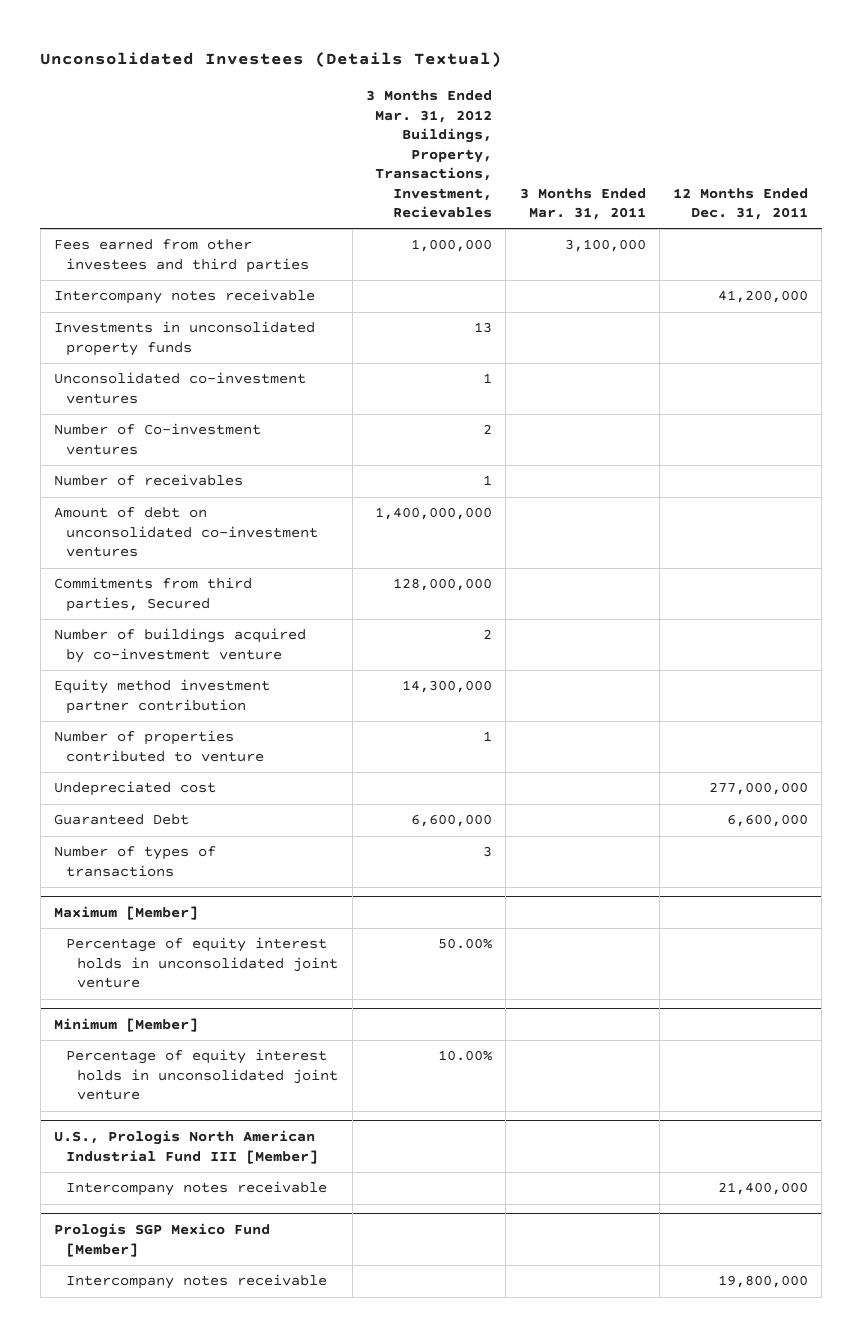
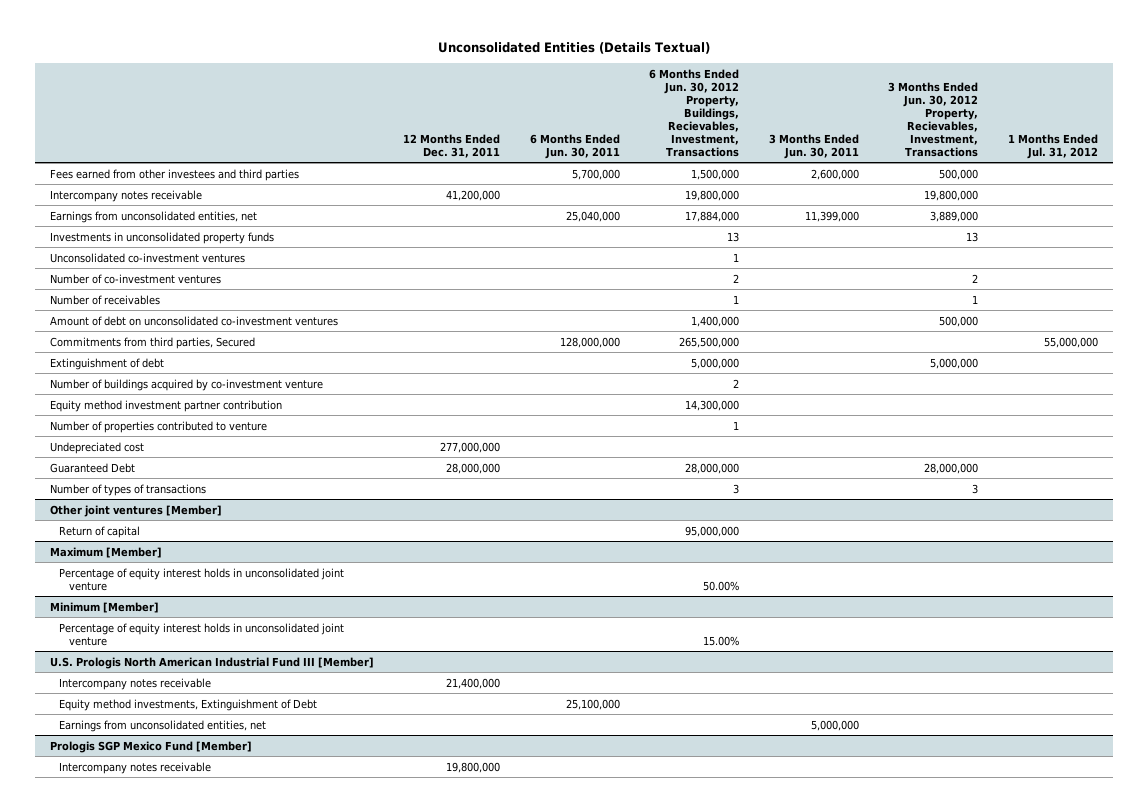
- Unconsolidated Investees (Details Textual)
+ Unconsolidated Entities (Details Textual)
- | 3 Months Ended Mar. 31, 2012 Buildings, Property, Transactions, Investment, Recievables | 3 Months Ended Mar. 31, 2011 | 12 Months Ended Dec. 31, 2011
+ | 12 Months Ended Dec. 31, 2011 | 6 Months Ended Jun. 30, 2011 | 6 Months Ended Jun. 30, 2012 Property, Buildings, Recievables, Investment, Transactions | 3 Months Ended Jun. 30, 2011 | 3 Months Ended Jun. 30, 2012 Property, Recievables, Investment, Transactions | 1 Months Ended Jul. 31, 2012
+ Earnings from unconsolidated entities, net | | 25,040,000 | 17,884,000 | 11,399,000 | 3,889,000 |
- Number of Co-investment ventures | 2 | |
+ Number of co-investment ventures | | | 2 | | 2 |
+ Extinguishment of debt | | | 5,000,000 | | 5,000,000 |
- Guaranteed Debt | 6,600,000 | | 6,600,000
+ Guaranteed Debt | 28,000,000 | | 28,000,000 | | 28,000,000 |
+ Other joint ventures [Member]
+ Return of capital | | | 95,000,000 | | |
- U.S., Prologis North American Industrial Fund III [Member]
+ U.S. Prologis North American Industrial Fund III [Member]
+ Equity method investments, Extinguishment of Debt | | 25,100,000 | | | |
+ Earnings from unconsolidated entities, net | | | | 5,000,000 | |

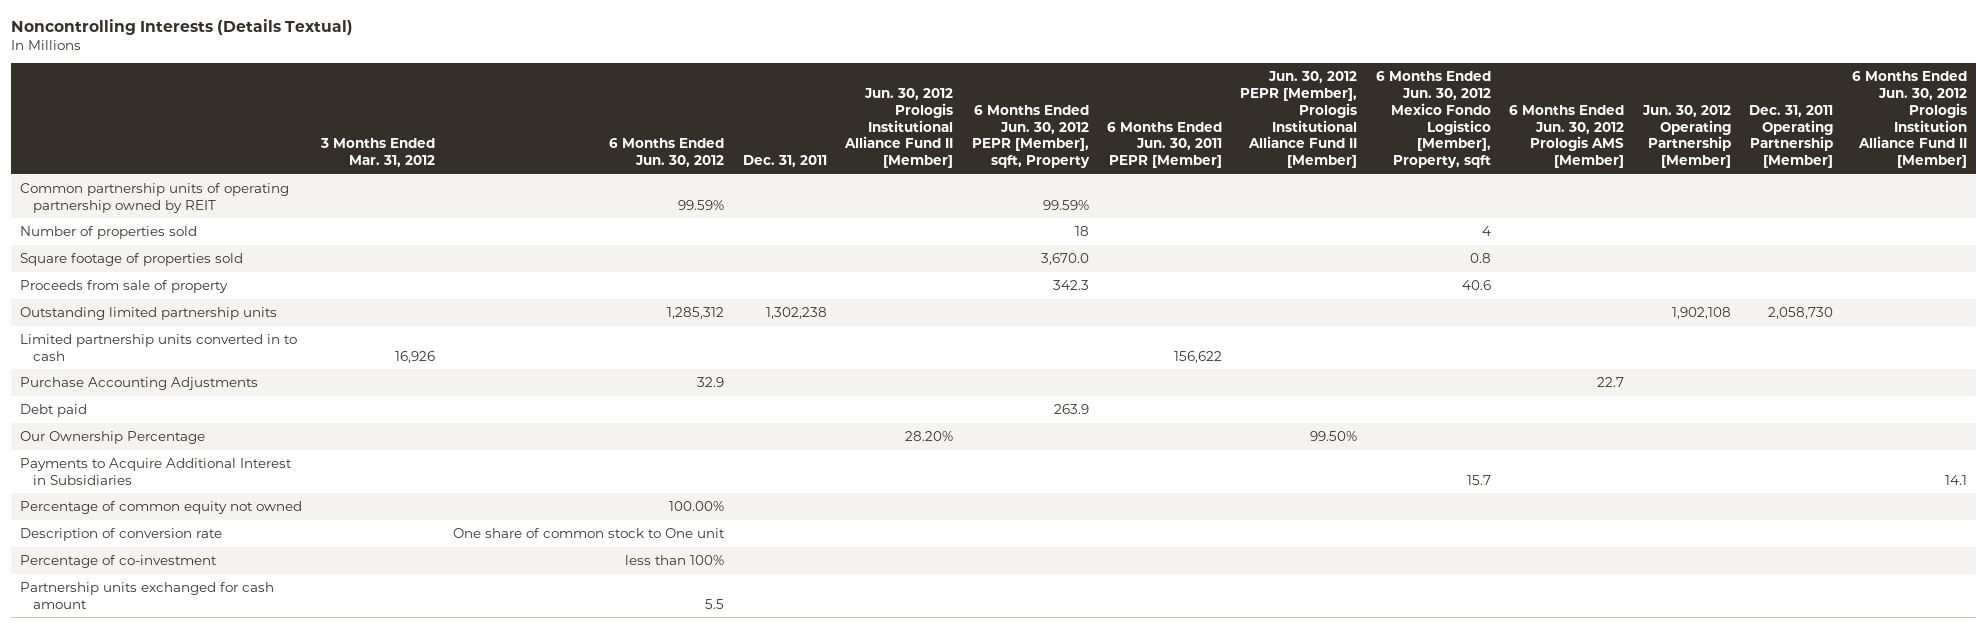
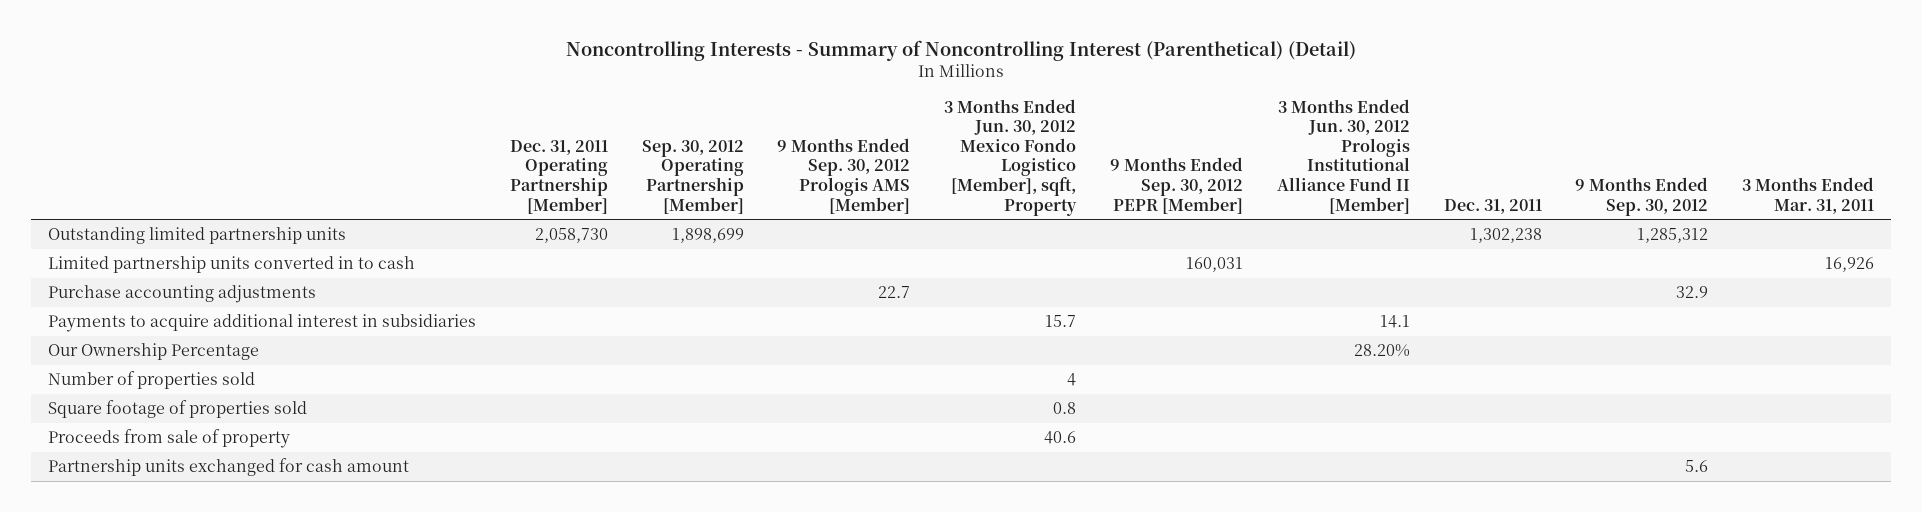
- Noncontrolling Interests (Details Textual)
+ Noncontrolling Interests - Summary of Noncontrolling Interest (Parenthetical) (Detail)
- | 3 Months Ended Mar. 31, 2012 | 6 Months Ended Jun. 30, 2012 | Dec. 31, 2011 | Jun. 30, 2012 Prologis Institutional Alliance Fund II [Member] | 6 Months Ended Jun. 30, 2012 PEPR [Member], sqft, Property | 6 Months Ended Jun. 30, 2011 PEPR [Member] | Jun. 30, 2012 PEPR [Member], Prologis Institutional Alliance Fund II [Member] | 6 Months Ended Jun. 30, 2012 Mexico Fondo Logistico [Member], Property, sqft | 6 Months Ended Jun. 30, 2012 Prologis AMS [Member] | Jun. 30, 2012 Operating Partnership [Member] | Dec. 31, 2011 Operating Partnership [Member] | 6 Months Ended Jun. 30, 2012 Prologis Institution Alliance Fund II [Member]
+ | Dec. 31, 2011 Operating Partnership [Member] | Sep. 30, 2012 Operating Partnership [Member] | 9 Months Ended Sep. 30, 2012 Prologis AMS [Member] | 3 Months Ended Jun. 30, 2012 Mexico Fondo Logistico [Member], sqft, Property | 9 Months Ended Sep. 30, 2012 PEPR [Member] | 3 Months Ended Jun. 30, 2012 Prologis Institutional Alliance Fund II [Member] | Dec. 31, 2011 | 9 Months Ended Sep. 30, 2012 | 3 Months Ended Mar. 31, 2011
- Common partnership units of operating partnership owned by REIT | | 99.59% | | | 99.59% | | | | | | |
- Purchase Accounting Adjustments | | 32.9 | | | | | | | 22.7 | | |
- Debt paid | | | | | 263.9 | | | | | | |
+ Purchase accounting adjustments | | | 22.7 | | | | | 32.9 |
+ Payments to acquire additional interest in subsidiaries | | | | 15.7 | | 14.1 | | |
- Payments to Acquire Additional Interest in Subsidiaries | | | | | | | | 15.7 | | | | 14.1
- Percentage of common equity not owned | | 100.00% | | | | | | | | | |
- Description of conversion rate | | One share of common stock to One unit | | | | | | | | | |
- Percentage of co-investment | | less than 100% | | | | | | | | | |
moved down: Number of properties sold | | | | 4 | | | | |
moved down: Square footage of properties sold | | | | 0.8 | | | | |
moved down: Proceeds from sale of property | | | | 40.6 | | | | |

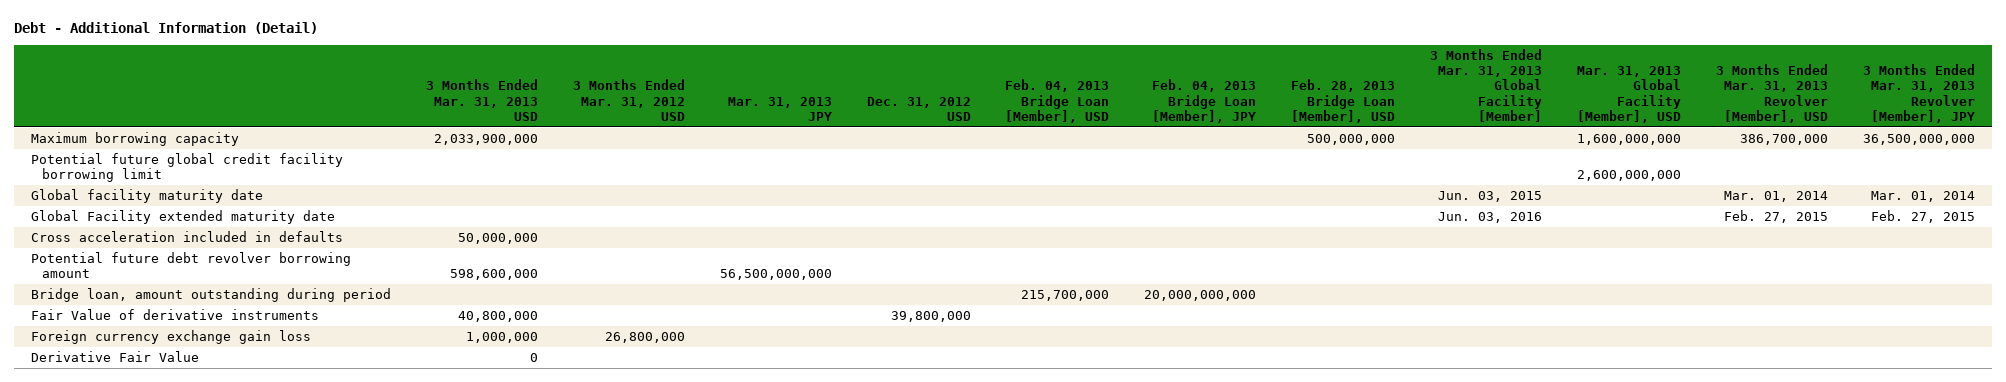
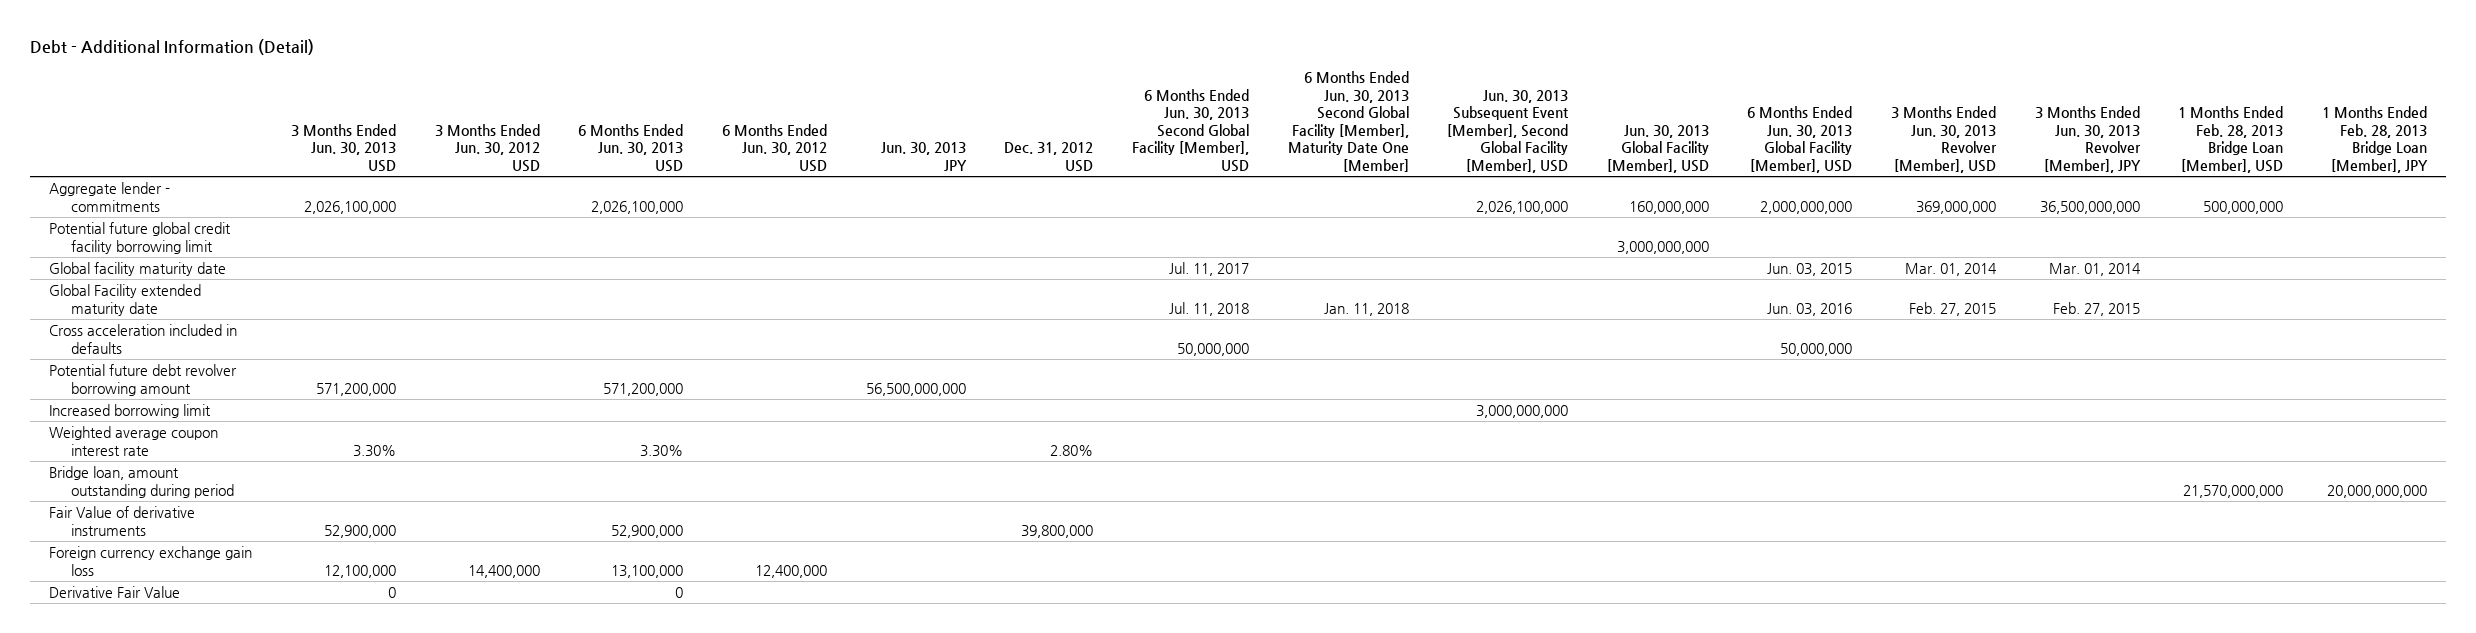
- | 3 Months Ended Mar. 31, 2013 USD | 3 Months Ended Mar. 31, 2012 USD | Mar. 31, 2013 JPY | Dec. 31, 2012 USD | Feb. 04, 2013 Bridge Loan [Member], USD | Feb. 04, 2013 Bridge Loan [Member], JPY | Feb. 28, 2013 Bridge Loan [Member], USD | 3 Months Ended Mar. 31, 2013 Global Facility [Member] | Mar. 31, 2013 Global Facility [Member], USD | 3 Months Ended Mar. 31, 2013 Revolver [Member], USD | 3 Months Ended Mar. 31, 2013 Revolver [Member], JPY
+ | 3 Months Ended Jun. 30, 2013 USD | 3 Months Ended Jun. 30, 2012 USD | 6 Months Ended Jun. 30, 2013 USD | 6 Months Ended Jun. 30, 2012 USD | Jun. 30, 2013 JPY | Dec. 31, 2012 USD | 6 Months Ended Jun. 30, 2013 Second Global Facility [Member], USD | 6 Months Ended Jun. 30, 2013 Second Global Facility [Member], Maturity Date One [Member] | Jun. 30, 2013 Subsequent Event [Member], Second Global Facility [Member], USD | Jun. 30, 2013 Global Facility [Member], USD | 6 Months Ended Jun. 30, 2013 Global Facility [Member], USD | 3 Months Ended Jun. 30, 2013 Revolver [Member], USD | 3 Months Ended Jun. 30, 2013 Revolver [Member], JPY | 1 Months Ended Feb. 28, 2013 Bridge Loan [Member], USD | 1 Months Ended Feb. 28, 2013 Bridge Loan [Member], JPY
- Maximum borrowing capacity | 2,033,900,000 | | | | | | 500,000,000 | | 1,600,000,000 | 386,700,000 | 36,500,000,000
+ Aggregate lender - commitments | 2,026,100,000 | | 2,026,100,000 | | | | | | 2,026,100,000 | 160,000,000 | 2,000,000,000 | 369,000,000 | 36,500,000,000 | 500,000,000 |
+ Increased borrowing limit | | | | | | | | | 3,000,000,000 | | | | | |
+ Weighted average coupon interest rate | 3.30% | | 3.30% | | | 2.80% | | | | | | | | |

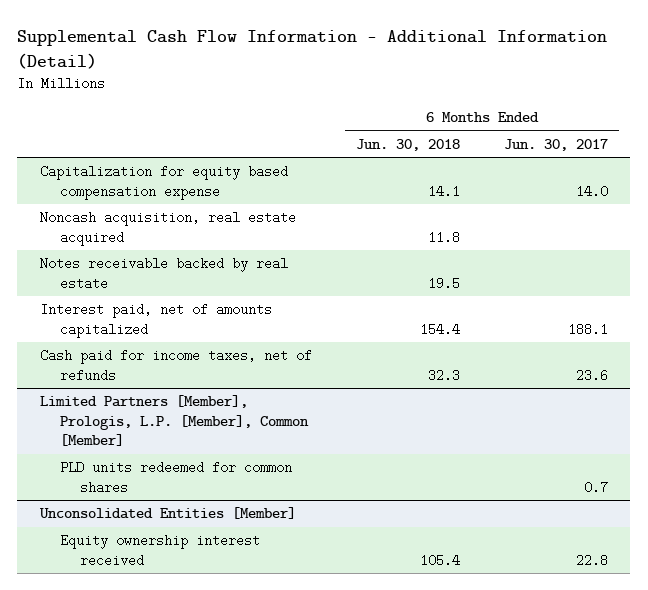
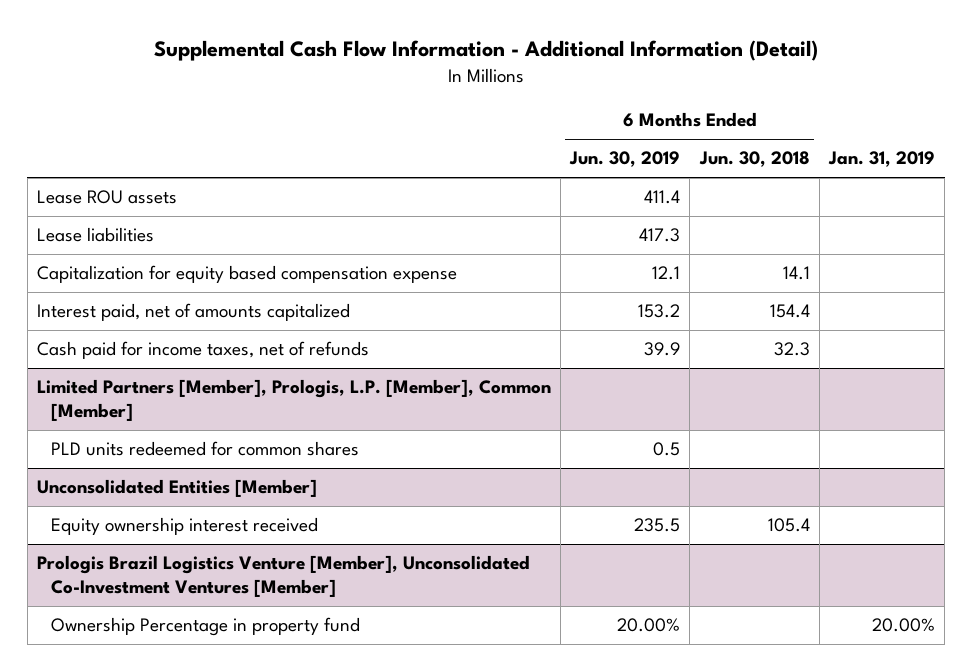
- | 6 Months Ended Jun. 30, 2018 | 6 Months Ended Jun. 30, 2017
+ | 6 Months Ended Jun. 30, 2019 | 6 Months Ended Jun. 30, 2018 | Jan. 31, 2019
+ Lease ROU assets | 411.4 | |
+ Lease liabilities | 417.3 | |
- Noncash acquisition, real estate acquired | 11.8 |
- Notes receivable backed by real estate | 19.5 |
+ Prologis Brazil Logistics Venture [Member], Unconsolidated Co-Investment Ventures [Member]
+ Ownership Percentage in property fund | 20.00% | | 20.00%

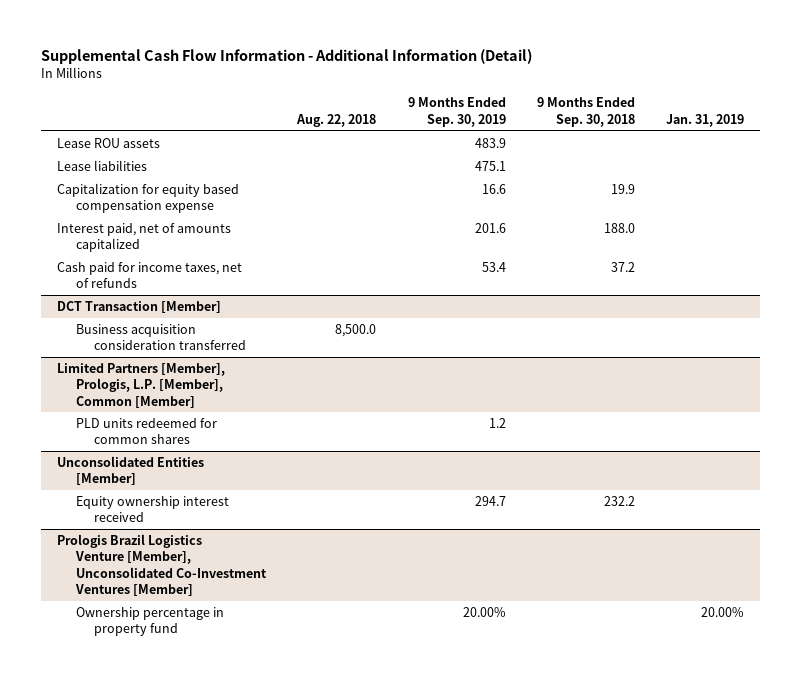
- | 6 Months Ended Jun. 30, 2019 | 6 Months Ended Jun. 30, 2018 | Jan. 31, 2019
+ | Aug. 22, 2018 | 9 Months Ended Sep. 30, 2019 | 9 Months Ended Sep. 30, 2018 | Jan. 31, 2019
+ DCT Transaction [Member]
+ Business acquisition consideration transferred | 8,500.0 | | |
@ Prologis Brazil Logistics Venture [Member], Unconsolidated Co-Investment Ventures [Member]
- Ownership Percentage in property fund | 20.00% | | 20.00%
+ Ownership percentage in property fund | | 20.00% | | 20.00%

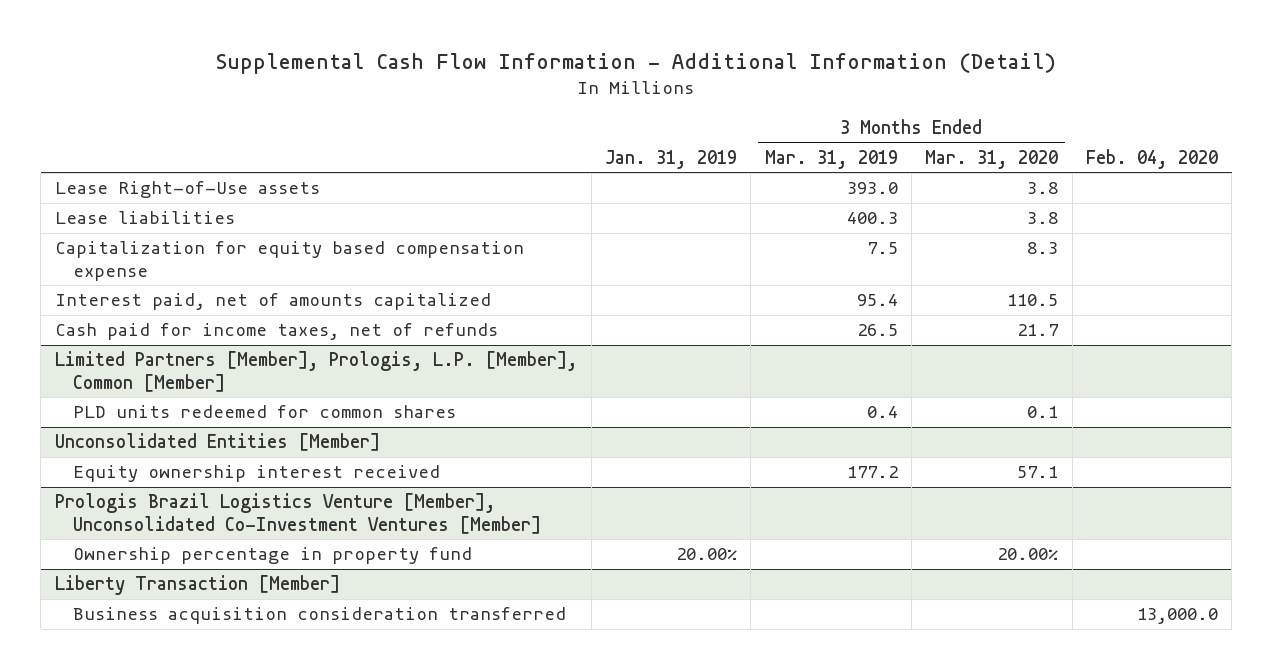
- | Aug. 22, 2018 | 9 Months Ended Sep. 30, 2019 | 9 Months Ended Sep. 30, 2018 | Jan. 31, 2019
+ | Jan. 31, 2019 | 3 Months Ended Mar. 31, 2019 | 3 Months Ended Mar. 31, 2020 | Feb. 04, 2020
- Lease ROU assets | | 483.9 | |
+ Lease Right-of-Use assets | | 393.0 | 3.8 |
- DCT Transaction [Member]
- Business acquisition consideration transferred | 8,500.0 | | |
+ Liberty Transaction [Member]
+ Business acquisition consideration transferred | | | | 13,000.0

